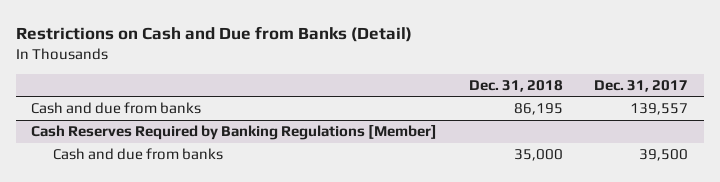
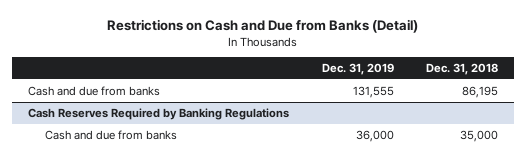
- | Dec. 31, 2018 | Dec. 31, 2017
+ | Dec. 31, 2019 | Dec. 31, 2018
- Cash Reserves Required by Banking Regulations [Member]
+ Cash Reserves Required by Banking Regulations

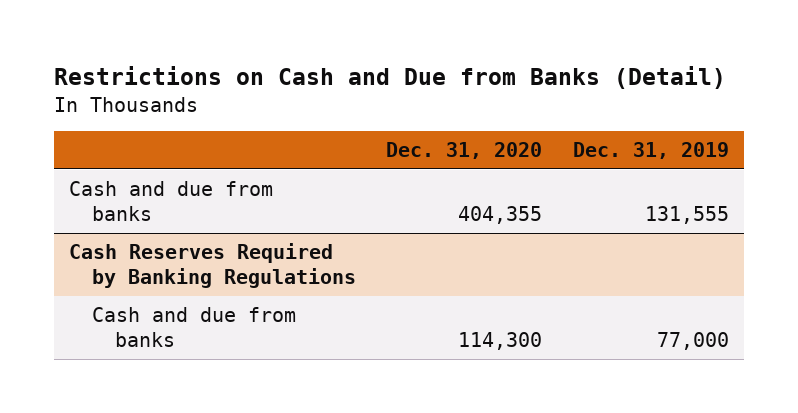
- | Dec. 31, 2019 | Dec. 31, 2018
+ | Dec. 31, 2020 | Dec. 31, 2019
@ Cash Reserves Required by Banking Regulations
- Cash and due from banks | 36,000 | 35,000
+ Cash and due from banks | 114,300 | 77,000

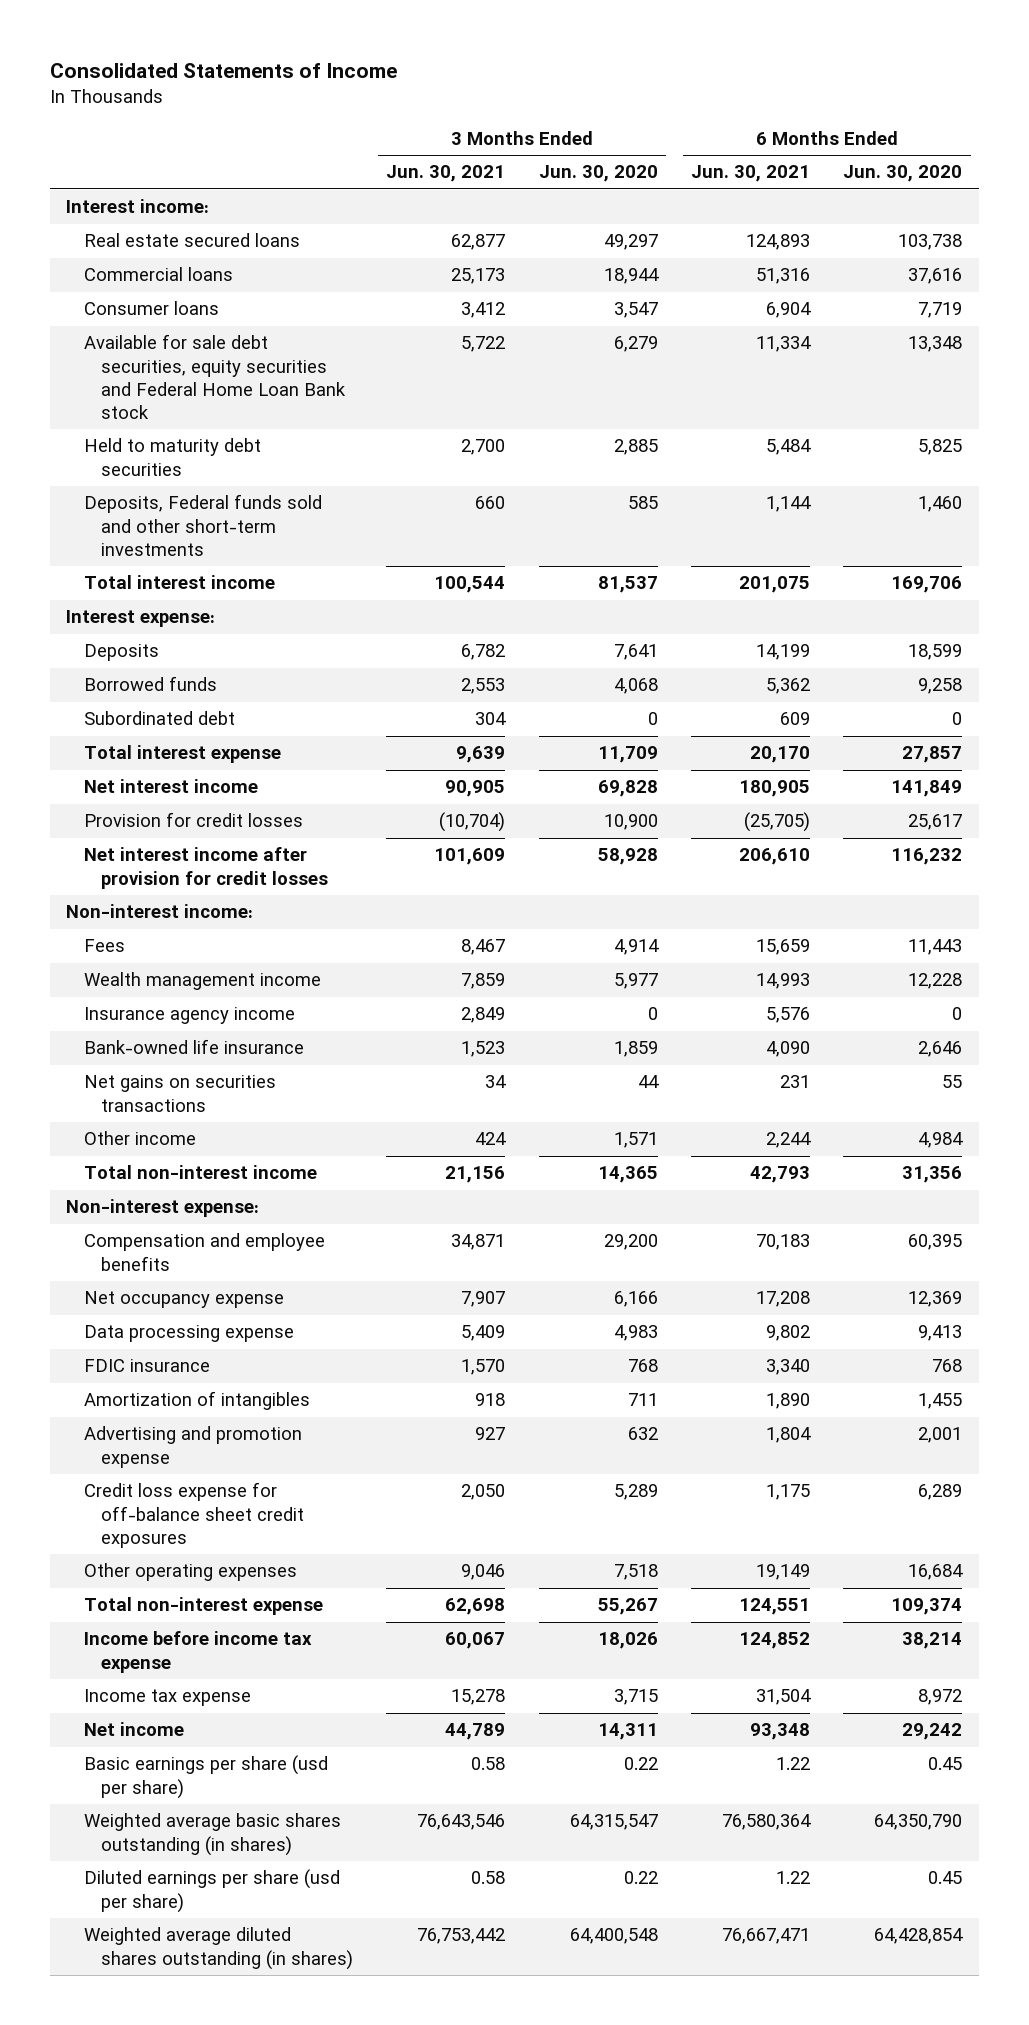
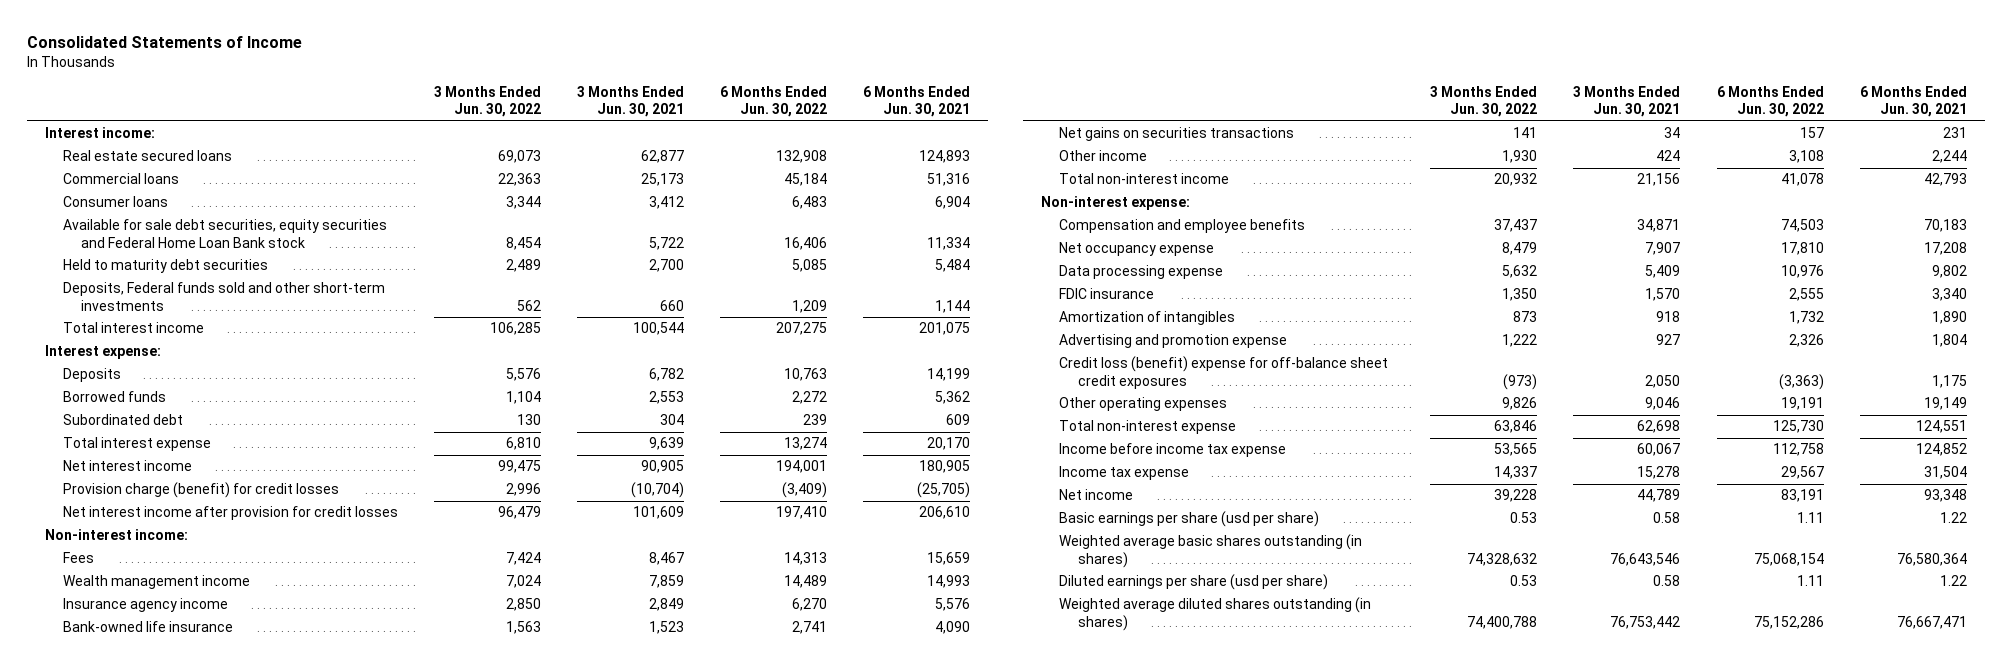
- | 3 Months Ended Jun. 30, 2021 | 3 Months Ended Jun. 30, 2020 | 6 Months Ended Jun. 30, 2021 | 6 Months Ended Jun. 30, 2020
+ | 3 Months Ended Jun. 30, 2022 | 3 Months Ended Jun. 30, 2021 | 6 Months Ended Jun. 30, 2022 | 6 Months Ended Jun. 30, 2021
- Provision for credit losses | (10,704) | 10,900 | (25,705) | 25,617
+ Provision charge (benefit) for credit losses | 2,996 | (10,704) | (3,409) | (25,705)
- Credit loss expense for off-balance sheet credit exposures | 2,050 | 5,289 | 1,175 | 6,289
+ Credit loss (benefit) expense for off-balance sheet credit exposures | (973) | 2,050 | (3,363) | 1,175

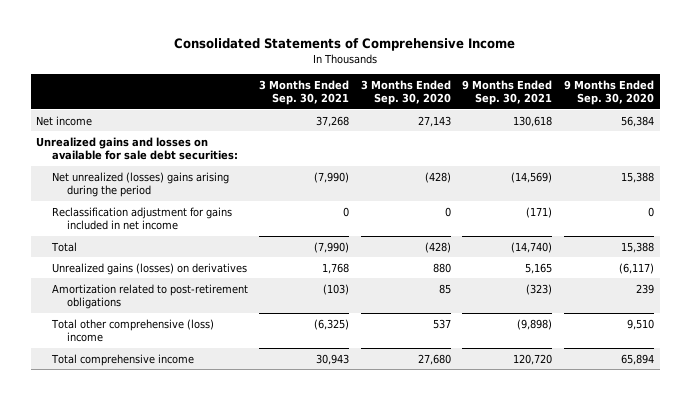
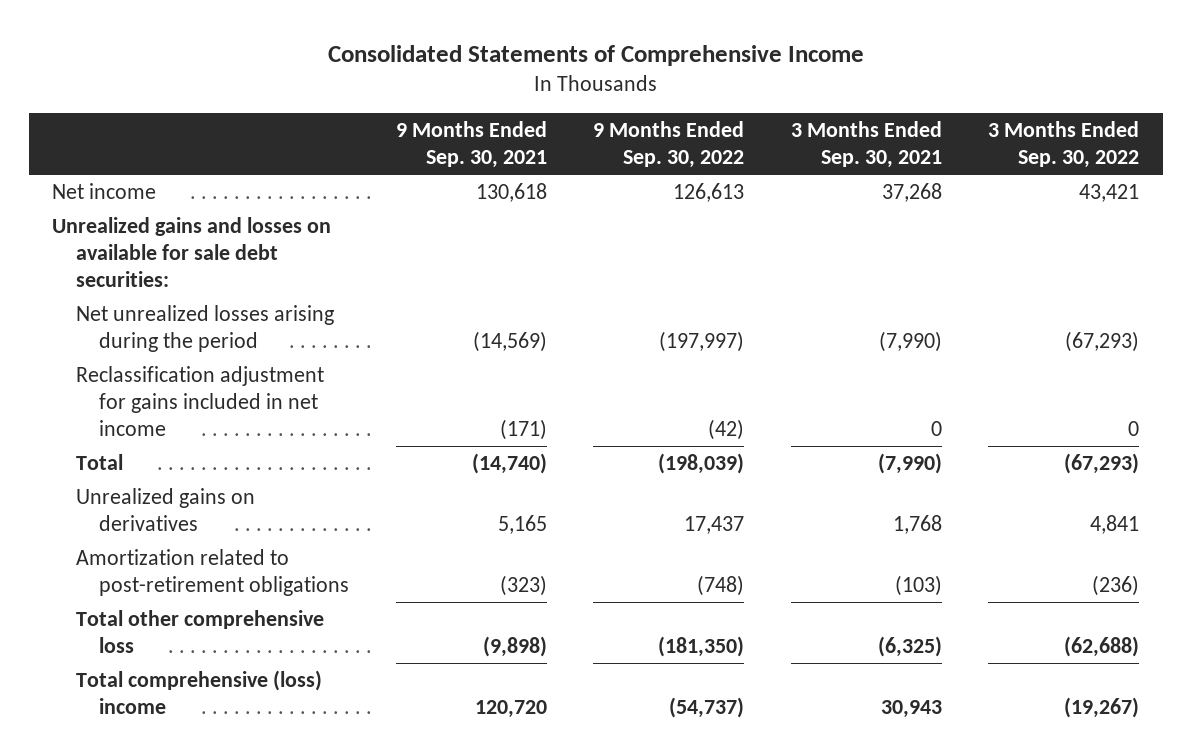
- | 3 Months Ended Sep. 30, 2021 | 3 Months Ended Sep. 30, 2020 | 9 Months Ended Sep. 30, 2021 | 9 Months Ended Sep. 30, 2020
+ | 9 Months Ended Sep. 30, 2021 | 9 Months Ended Sep. 30, 2022 | 3 Months Ended Sep. 30, 2021 | 3 Months Ended Sep. 30, 2022
- Net unrealized (losses) gains arising during the period | (7,990) | (428) | (14,569) | 15,388
+ Net unrealized losses arising during the period | (14,569) | (197,997) | (7,990) | (67,293)
- Unrealized gains (losses) on derivatives | 1,768 | 880 | 5,165 | (6,117)
+ Unrealized gains on derivatives | 5,165 | 17,437 | 1,768 | 4,841
- Total other comprehensive (loss) income | (6,325) | 537 | (9,898) | 9,510
- Total comprehensive income | 30,943 | 27,680 | 120,720 | 65,894
+ Total other comprehensive loss | (9,898) | (181,350) | (6,325) | (62,688)
+ Total comprehensive (loss) income | 120,720 | (54,737) | 30,943 | (19,267)

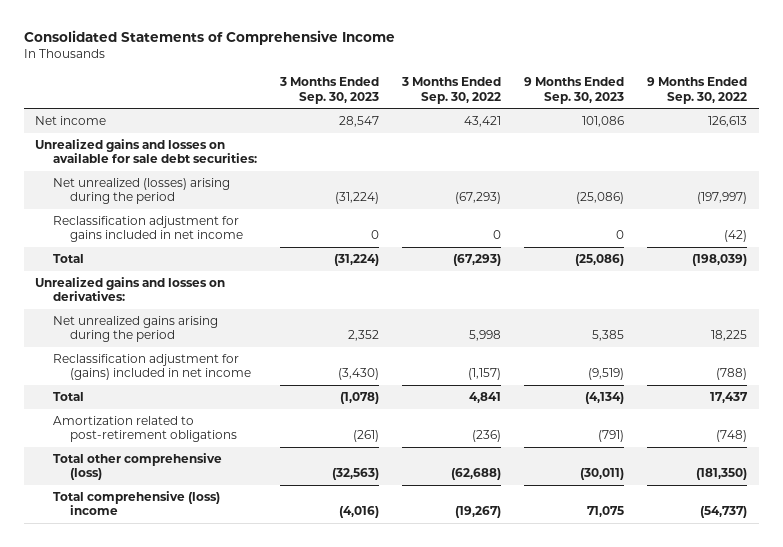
- | 9 Months Ended Sep. 30, 2021 | 9 Months Ended Sep. 30, 2022 | 3 Months Ended Sep. 30, 2021 | 3 Months Ended Sep. 30, 2022
+ | 3 Months Ended Sep. 30, 2023 | 3 Months Ended Sep. 30, 2022 | 9 Months Ended Sep. 30, 2023 | 9 Months Ended Sep. 30, 2022
- Net unrealized losses arising during the period | (14,569) | (197,997) | (7,990) | (67,293)
+ Net unrealized (losses) arising during the period | (31,224) | (67,293) | (25,086) | (197,997)
- Unrealized gains on derivatives | 5,165 | 17,437 | 1,768 | 4,841
+ Unrealized gains and losses on derivatives:
+ Net unrealized gains arising during the period | 2,352 | 5,998 | 5,385 | 18,225
+ Reclassification adjustment for (gains) included in net income | (3,430) | (1,157) | (9,519) | (788)
+ Total | (1,078) | 4,841 | (4,134) | 17,437
- Total other comprehensive loss | (9,898) | (181,350) | (6,325) | (62,688)
+ Total other comprehensive (loss) | (32,563) | (62,688) | (30,011) | (181,350)

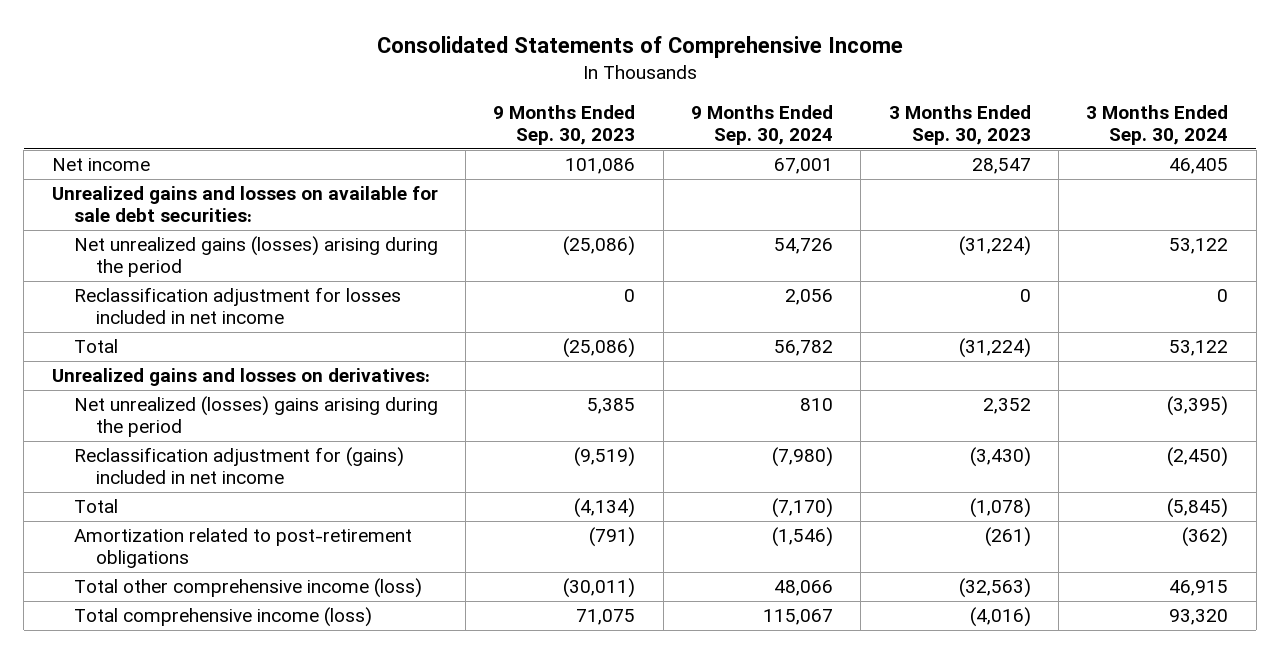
- | 3 Months Ended Sep. 30, 2023 | 3 Months Ended Sep. 30, 2022 | 9 Months Ended Sep. 30, 2023 | 9 Months Ended Sep. 30, 2022
+ | 9 Months Ended Sep. 30, 2023 | 9 Months Ended Sep. 30, 2024 | 3 Months Ended Sep. 30, 2023 | 3 Months Ended Sep. 30, 2024
- Net unrealized (losses) arising during the period | (31,224) | (67,293) | (25,086) | (197,997)
- Reclassification adjustment for gains included in net income | 0 | 0 | 0 | (42)
+ Net unrealized gains (losses) arising during the period | (25,086) | 54,726 | (31,224) | 53,122
+ Reclassification adjustment for losses included in net income | 0 | 2,056 | 0 | 0
- Net unrealized gains arising during the period | 2,352 | 5,998 | 5,385 | 18,225
+ Net unrealized (losses) gains arising during the period | 5,385 | 810 | 2,352 | (3,395)
- Total other comprehensive (loss) | (32,563) | (62,688) | (30,011) | (181,350)
- Total comprehensive (loss) income | (4,016) | (19,267) | 71,075 | (54,737)
+ Total other comprehensive income (loss) | (30,011) | 48,066 | (32,563) | 46,915
+ Total comprehensive income (loss) | 71,075 | 115,067 | (4,016) | 93,320

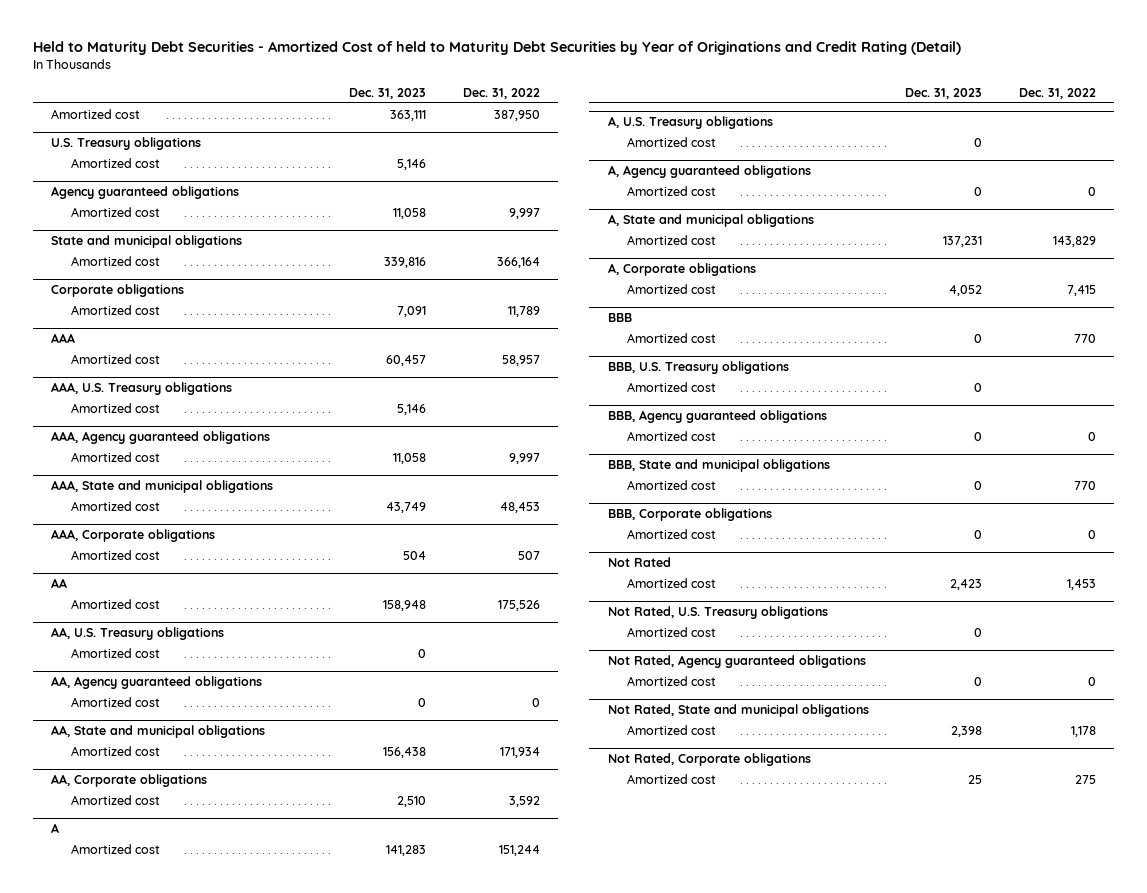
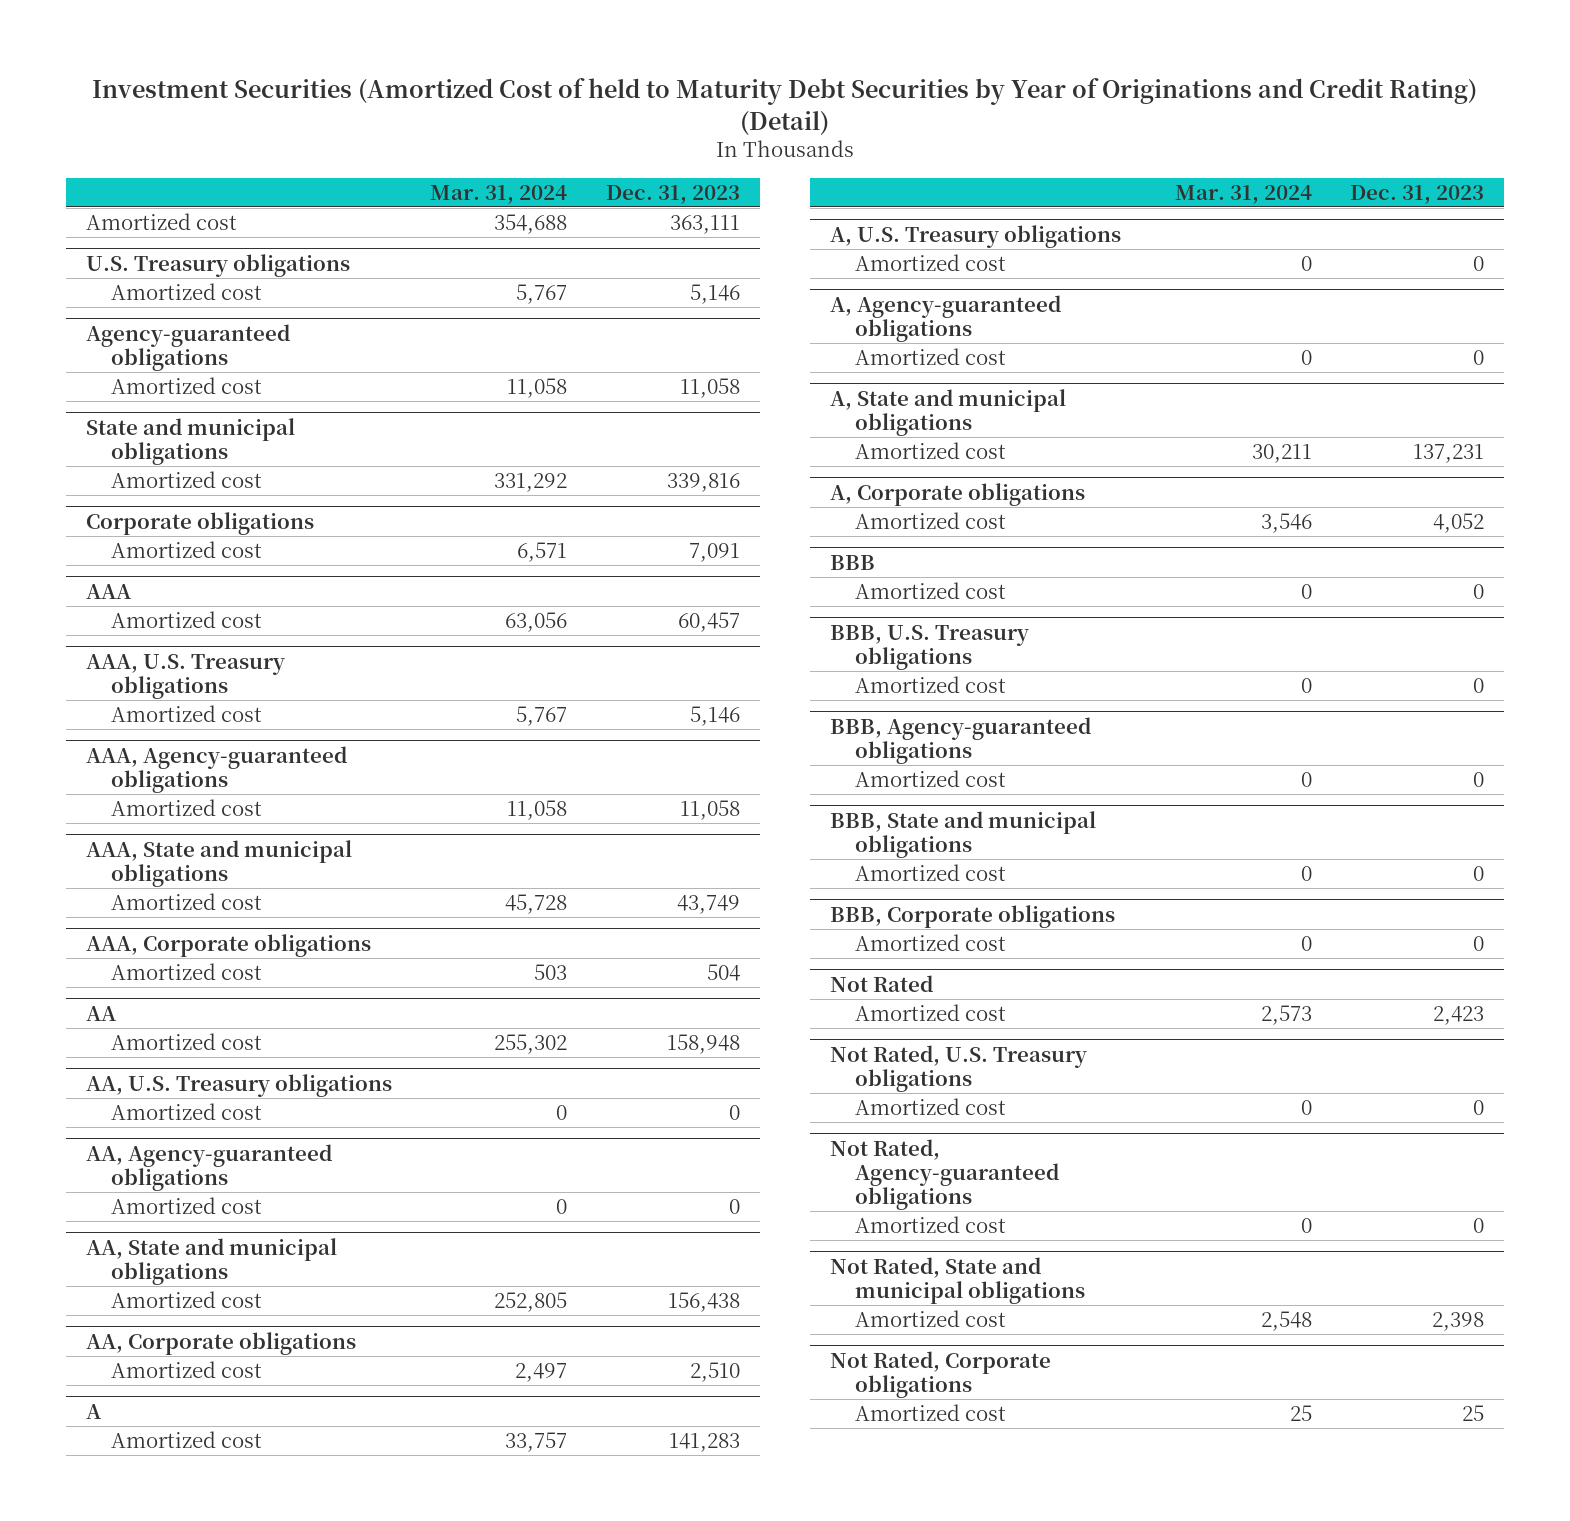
- Held to Maturity Debt Securities - Amortized Cost of held to Maturity Debt Securities by Year of Originations and Credit Rating (Detail)
+ Investment Securities (Amortized Cost of held to Maturity Debt Securities by Year of Originations and Credit Rating) (Detail)
- | Dec. 31, 2023 | Dec. 31, 2022
+ | Mar. 31, 2024 | Dec. 31, 2023
- Agency guaranteed obligations
+ Agency-guaranteed obligations
- AAA, Agency guaranteed obligations
+ AAA, Agency-guaranteed obligations
- AA, Agency guaranteed obligations
+ AA, Agency-guaranteed obligations
- A, Agency guaranteed obligations
+ A, Agency-guaranteed obligations
- BBB, Agency guaranteed obligations
+ BBB, Agency-guaranteed obligations
- Not Rated, Agency guaranteed obligations
+ Not Rated, Agency-guaranteed obligations

